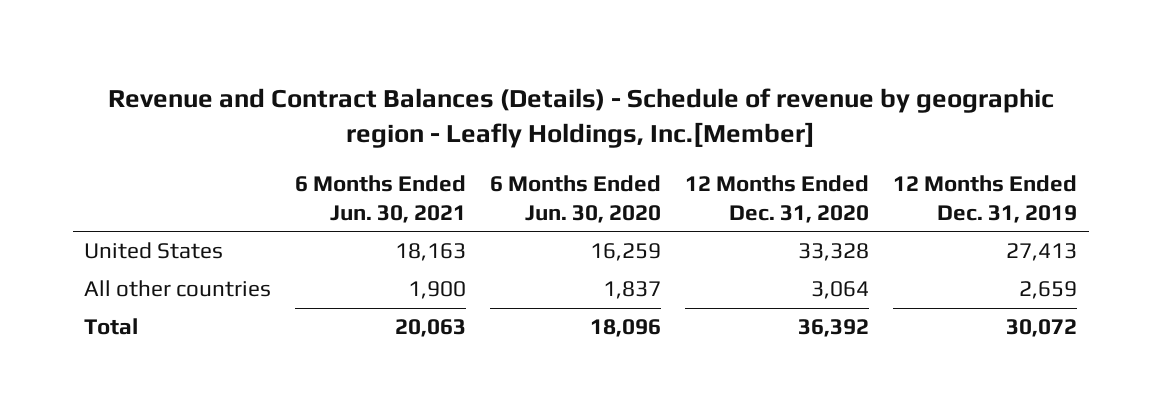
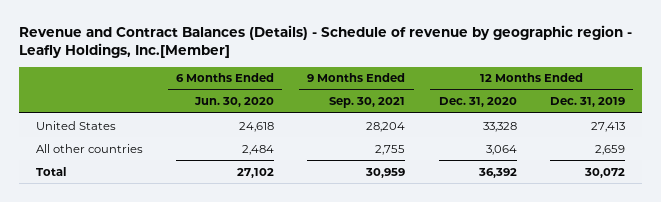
- | 6 Months Ended Jun. 30, 2021 | 6 Months Ended Jun. 30, 2020 | 12 Months Ended Dec. 31, 2020 | 12 Months Ended Dec. 31, 2019
+ | 6 Months Ended Jun. 30, 2020 | 9 Months Ended Sep. 30, 2021 | 12 Months Ended Dec. 31, 2020 | 12 Months Ended Dec. 31, 2019
- United States | 18,163 | 16,259 | 33,328 | 27,413
- All other countries | 1,900 | 1,837 | 3,064 | 2,659
- Total | 20,063 | 18,096 | 36,392 | 30,072
+ United States | 24,618 | 28,204 | 33,328 | 27,413
+ All other countries | 2,484 | 2,755 | 3,064 | 2,659
+ Total | 27,102 | 30,959 | 36,392 | 30,072

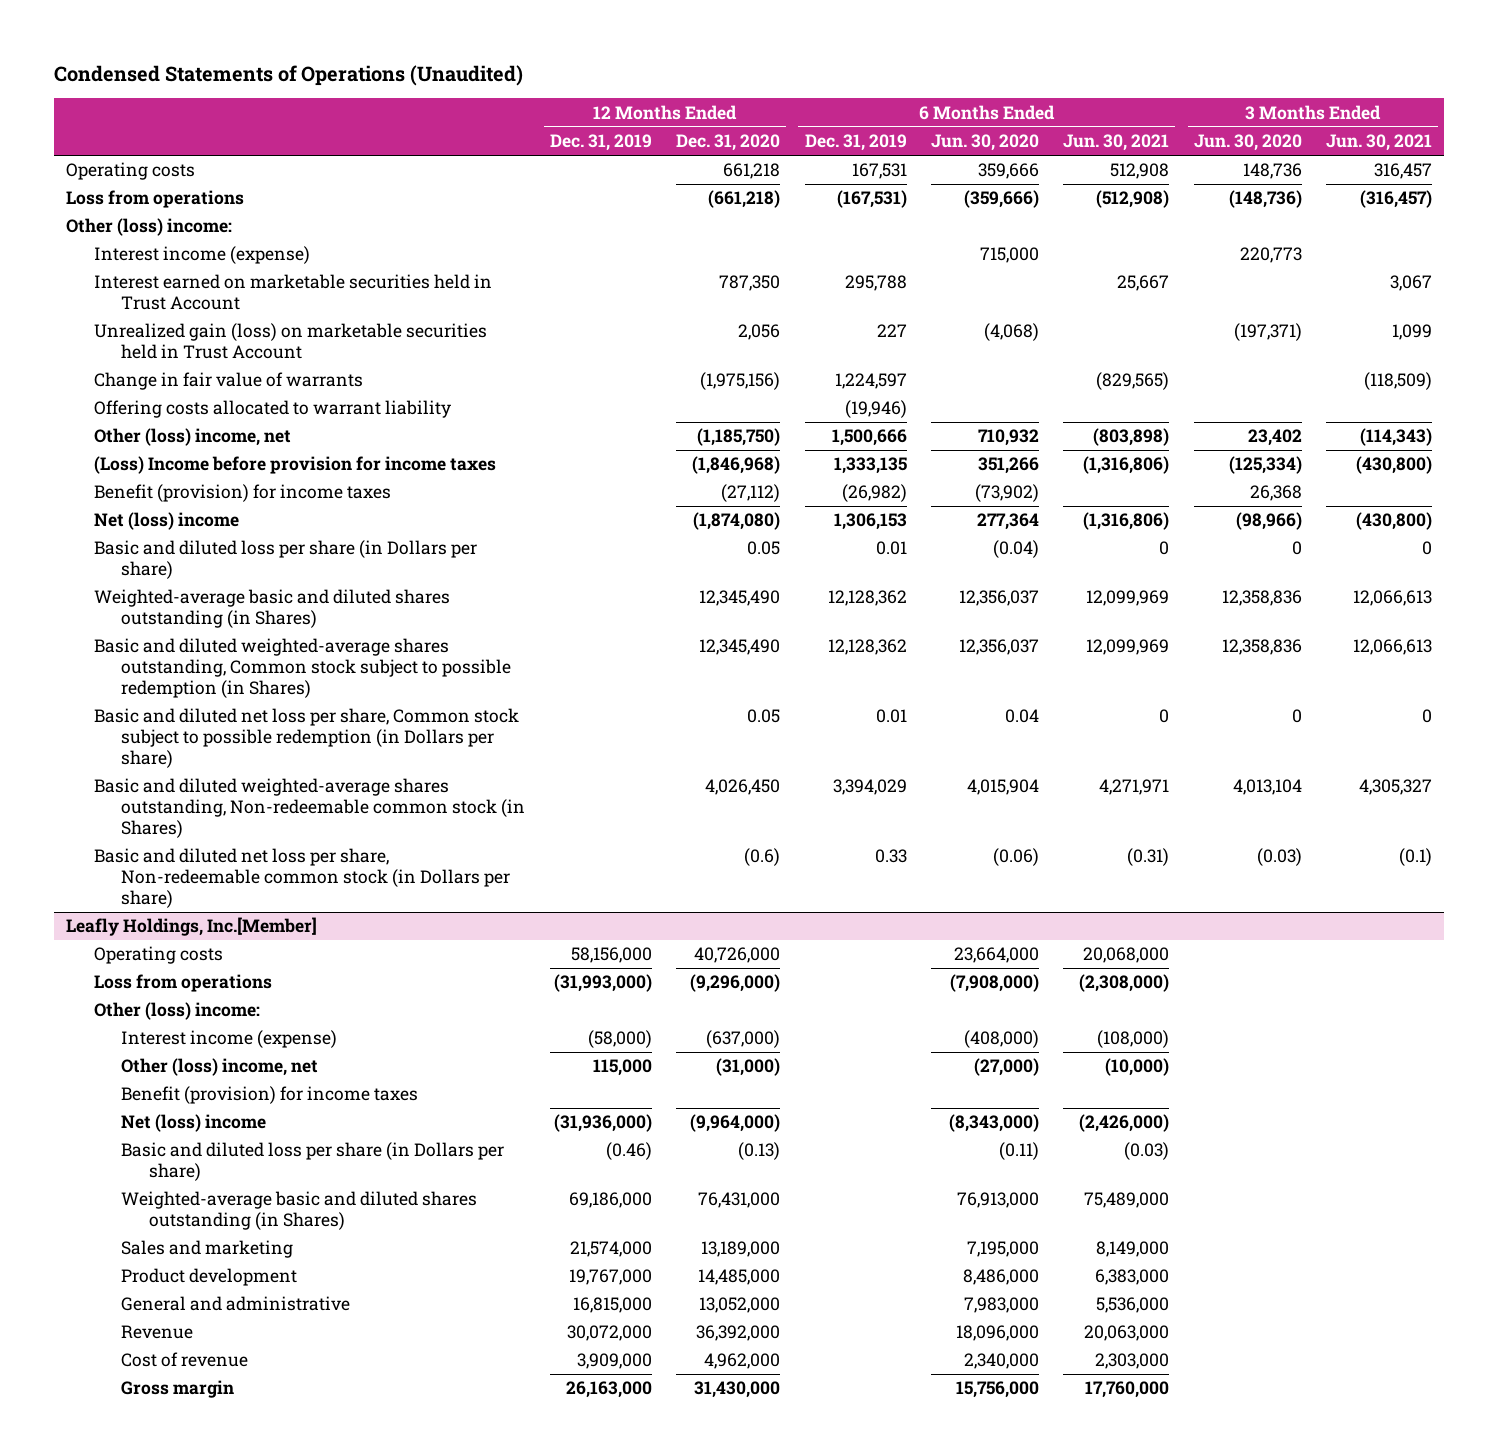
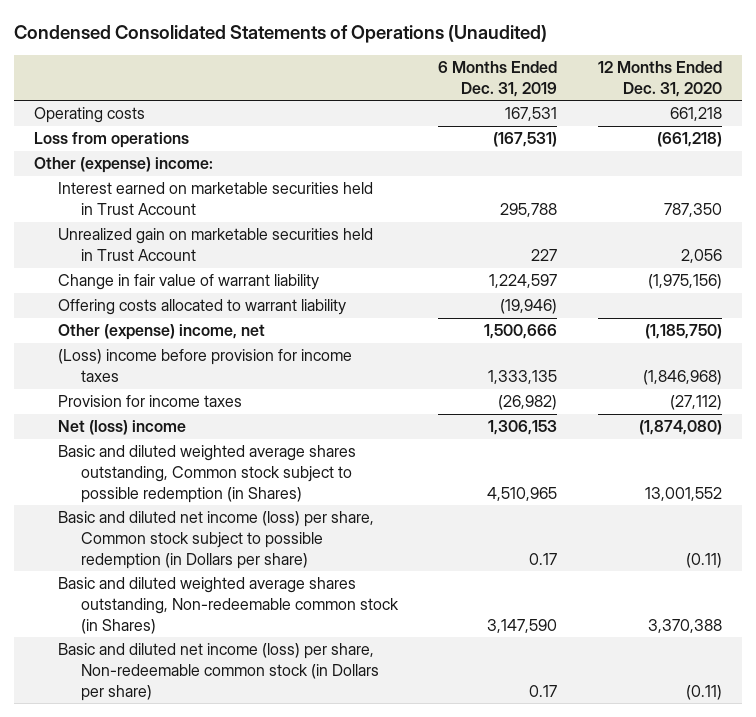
- Condensed Statements of Operations (Unaudited)
+ Condensed Consolidated Statements of Operations (Unaudited)
- | 12 Months Ended Dec. 31, 2019 | 12 Months Ended Dec. 31, 2020 | 6 Months Ended Dec. 31, 2019 | 6 Months Ended Jun. 30, 2020 | 6 Months Ended Jun. 30, 2021 | 3 Months Ended Jun. 30, 2020 | 3 Months Ended Jun. 30, 2021
+ | 6 Months Ended Dec. 31, 2019 | 12 Months Ended Dec. 31, 2020
- Other (loss) income:
- Interest income (expense) | | | | 715,000 | | 220,773 |
+ Other (expense) income:
- Unrealized gain (loss) on marketable securities held in Trust Account | | 2,056 | 227 | (4,068) | | (197,371) | 1,099
- Change in fair value of warrants | | (1,975,156) | 1,224,597 | | (829,565) | | (118,509)
+ Unrealized gain on marketable securities held in Trust Account | 227 | 2,056
+ Change in fair value of warrant liability | 1,224,597 | (1,975,156)
- Other (loss) income, net | | (1,185,750) | 1,500,666 | 710,932 | (803,898) | 23,402 | (114,343)
- (Loss) Income before provision for income taxes | | (1,846,968) | 1,333,135 | 351,266 | (1,316,806) | (125,334) | (430,800)
- Benefit (provision) for income taxes | | (27,112) | (26,982) | (73,902) | | 26,368 |
+ Other (expense) income, net | 1,500,666 | (1,185,750)
+ (Loss) income before provision for income taxes | 1,333,135 | (1,846,968)
+ Provision for income taxes | (26,982) | (27,112)
- Basic and diluted loss per share (in Dollars per share) | | 0.05 | 0.01 | (0.04) | 0 | 0 | 0
- Weighted-average basic and diluted shares outstanding (in Shares) | | 12,345,490 | 12,128,362 | 12,356,037 | 12,099,969 | 12,358,836 | 12,066,613
- Basic and diluted weighted-average shares outstanding, Common stock subject to possible redemption (in Shares) | | 12,345,490 | 12,128,362 | 12,356,037 | 12,099,969 | 12,358,836 | 12,066,613
- Basic and diluted net loss per share, Common stock subject to possible redemption (in Dollars per share) | | 0.05 | 0.01 | 0.04 | 0 | 0 | 0
- Basic and diluted weighted-average shares outstanding, Non-redeemable common stock (in Shares) | | 4,026,450 | 3,394,029 | 4,015,904 | 4,271,971 | 4,013,104 | 4,305,327
- Basic and diluted net loss per share, Non-redeemable common stock (in Dollars per share) | | (0.6) | 0.33 | (0.06) | (0.31) | (0.03) | (0.1)
- Leafly Holdings, Inc.[Member]
- Operating costs | 58,156,000 | 40,726,000 | | 23,664,000 | 20,068,000 | |
- Loss from operations | (31,993,000) | (9,296,000) | | (7,908,000) | (2,308,000) | |
- Other (loss) income:
- Interest income (expense) | (58,000) | (637,000) | | (408,000) | (108,000) | |
- Other (loss) income, net | 115,000 | (31,000) | | (27,000) | (10,000) | |
- Benefit (provision) for income taxes
- Net (loss) income | (31,936,000) | (9,964,000) | | (8,343,000) | (2,426,000) | |
- Basic and diluted loss per share (in Dollars per share) | (0.46) | (0.13) | | (0.11) | (0.03) | |
- Weighted-average basic and diluted shares outstanding (in Shares) | 69,186,000 | 76,431,000 | | 76,913,000 | 75,489,000 | |
- Sales and marketing | 21,574,000 | 13,189,000 | | 7,195,000 | 8,149,000 | |
- Product development | 19,767,000 | 14,485,000 | | 8,486,000 | 6,383,000 | |
- General and administrative | 16,815,000 | 13,052,000 | | 7,983,000 | 5,536,000 | |
- Revenue | 30,072,000 | 36,392,000 | | 18,096,000 | 20,063,000 | |
- Cost of revenue | 3,909,000 | 4,962,000 | | 2,340,000 | 2,303,000 | |
- Gross margin | 26,163,000 | 31,430,000 | | 15,756,000 | 17,760,000 | |
+ Basic and diluted weighted average shares outstanding, Common stock subject to possible redemption (in Shares) | 4,510,965 | 13,001,552
+ Basic and diluted net income (loss) per share, Common stock subject to possible redemption (in Dollars per share) | 0.17 | (0.11)
+ Basic and diluted weighted average shares outstanding, Non-redeemable common stock (in Shares) | 3,147,590 | 3,370,388
+ Basic and diluted net income (loss) per share, Non-redeemable common stock (in Dollars per share) | 0.17 | (0.11)

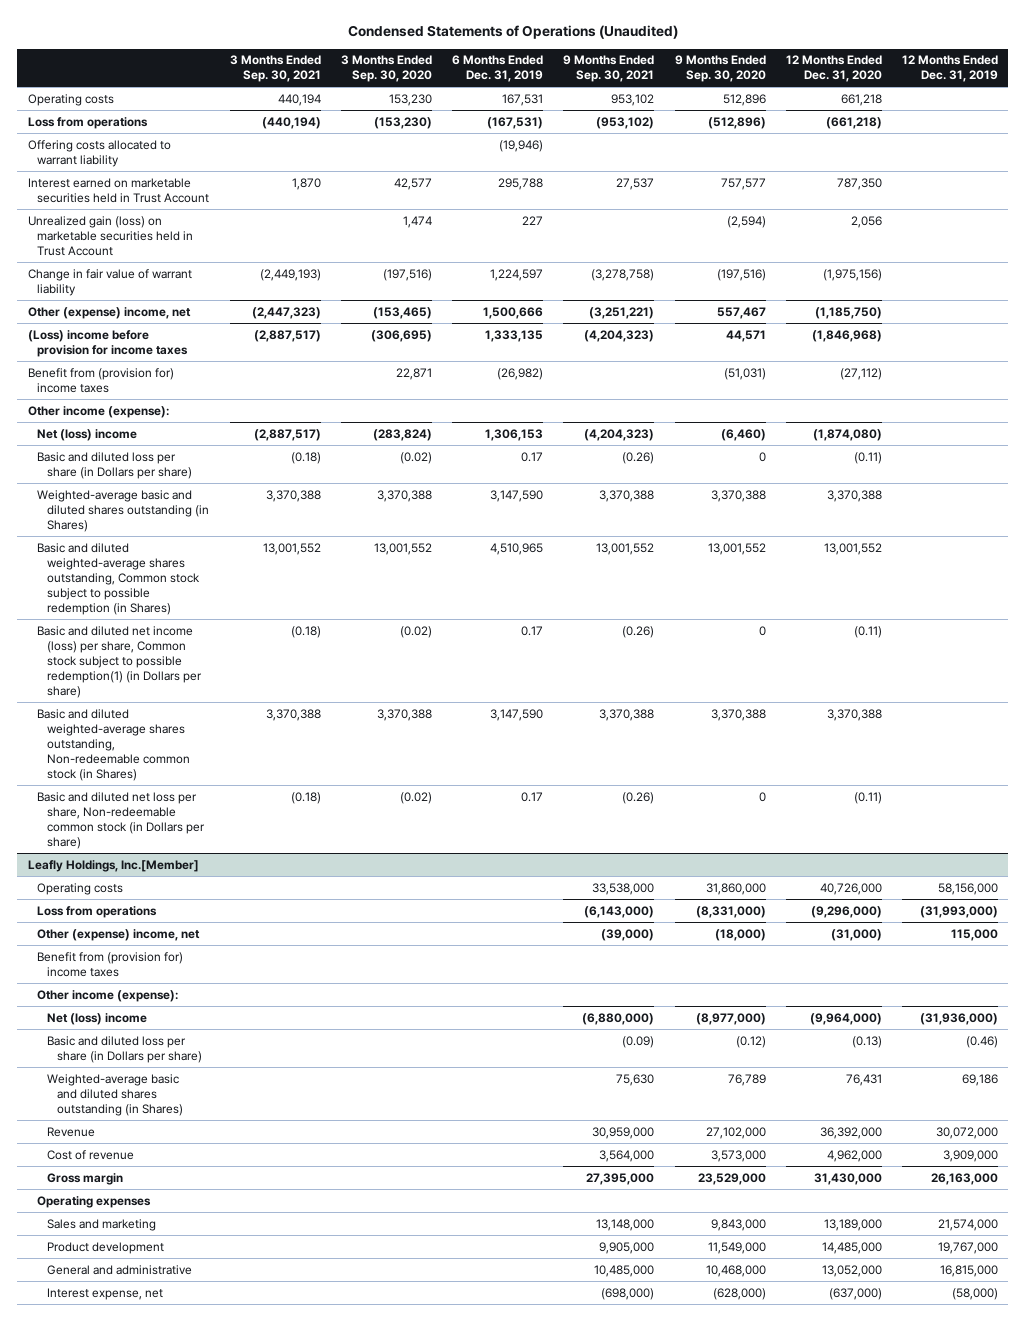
- Condensed Consolidated Statements of Operations (Unaudited)
+ Condensed Statements of Operations (Unaudited)
- | 6 Months Ended Dec. 31, 2019 | 12 Months Ended Dec. 31, 2020
+ | 3 Months Ended Sep. 30, 2021 | 3 Months Ended Sep. 30, 2020 | 6 Months Ended Dec. 31, 2019 | 9 Months Ended Sep. 30, 2021 | 9 Months Ended Sep. 30, 2020 | 12 Months Ended Dec. 31, 2020 | 12 Months Ended Dec. 31, 2019
- Other (expense) income:
moved up: Offering costs allocated to warrant liability | | | (19,946) | | | |
- Unrealized gain on marketable securities held in Trust Account | 227 | 2,056
+ Unrealized gain (loss) on marketable securities held in Trust Account | | 1,474 | 227 | | (2,594) | 2,056 |
- Provision for income taxes | (26,982) | (27,112)
+ Benefit from (provision for) income taxes | | 22,871 | (26,982) | | (51,031) | (27,112) |
+ Other income (expense):
- Basic and diluted weighted average shares outstanding, Common stock subject to possible redemption (in Shares) | 4,510,965 | 13,001,552
- Basic and diluted net income (loss) per share, Common stock subject to possible redemption (in Dollars per share) | 0.17 | (0.11)
- Basic and diluted weighted average shares outstanding, Non-redeemable common stock (in Shares) | 3,147,590 | 3,370,388
- Basic and diluted net income (loss) per share, Non-redeemable common stock (in Dollars per share) | 0.17 | (0.11)
+ Basic and diluted loss per share (in Dollars per share) | (0.18) | (0.02) | 0.17 | (0.26) | 0 | (0.11) |
+ Weighted-average basic and diluted shares outstanding (in Shares) | 3,370,388 | 3,370,388 | 3,147,590 | 3,370,388 | 3,370,388 | 3,370,388 |
+ Basic and diluted weighted-average shares outstanding, Common stock subject to possible redemption (in Shares) | 13,001,552 | 13,001,552 | 4,510,965 | 13,001,552 | 13,001,552 | 13,001,552 |
+ Basic and diluted net income (loss) per share, Common stock subject to possible redemption(1) (in Dollars per share) | (0.18) | (0.02) | 0.17 | (0.26) | 0 | (0.11) |
+ Basic and diluted weighted-average shares outstanding, Non-redeemable common stock (in Shares) | 3,370,388 | 3,370,388 | 3,147,590 | 3,370,388 | 3,370,388 | 3,370,388 |
+ Basic and diluted net loss per share, Non-redeemable common stock (in Dollars per share) | (0.18) | (0.02) | 0.17 | (0.26) | 0 | (0.11) |
+ Leafly Holdings, Inc.[Member]
+ Operating costs | | | | 33,538,000 | 31,860,000 | 40,726,000 | 58,156,000
+ Loss from operations | | | | (6,143,000) | (8,331,000) | (9,296,000) | (31,993,000)
+ Other (expense) income, net | | | | (39,000) | (18,000) | (31,000) | 115,000
+ Benefit from (provision for) income taxes
+ Other income (expense):
+ Net (loss) income | | | | (6,880,000) | (8,977,000) | (9,964,000) | (31,936,000)
+ Basic and diluted loss per share (in Dollars per share) | | | | (0.09) | (0.12) | (0.13) | (0.46)
+ Weighted-average basic and diluted shares outstanding (in Shares) | | | | 75,630 | 76,789 | 76,431 | 69,186
+ Revenue | | | | 30,959,000 | 27,102,000 | 36,392,000 | 30,072,000
+ Cost of revenue | | | | 3,564,000 | 3,573,000 | 4,962,000 | 3,909,000
+ Gross margin | | | | 27,395,000 | 23,529,000 | 31,430,000 | 26,163,000
+ Operating expenses
+ Sales and marketing | | | | 13,148,000 | 9,843,000 | 13,189,000 | 21,574,000
+ Product development | | | | 9,905,000 | 11,549,000 | 14,485,000 | 19,767,000
+ General and administrative | | | | 10,485,000 | 10,468,000 | 13,052,000 | 16,815,000
+ Interest expense, net | | | | (698,000) | (628,000) | (637,000) | (58,000)

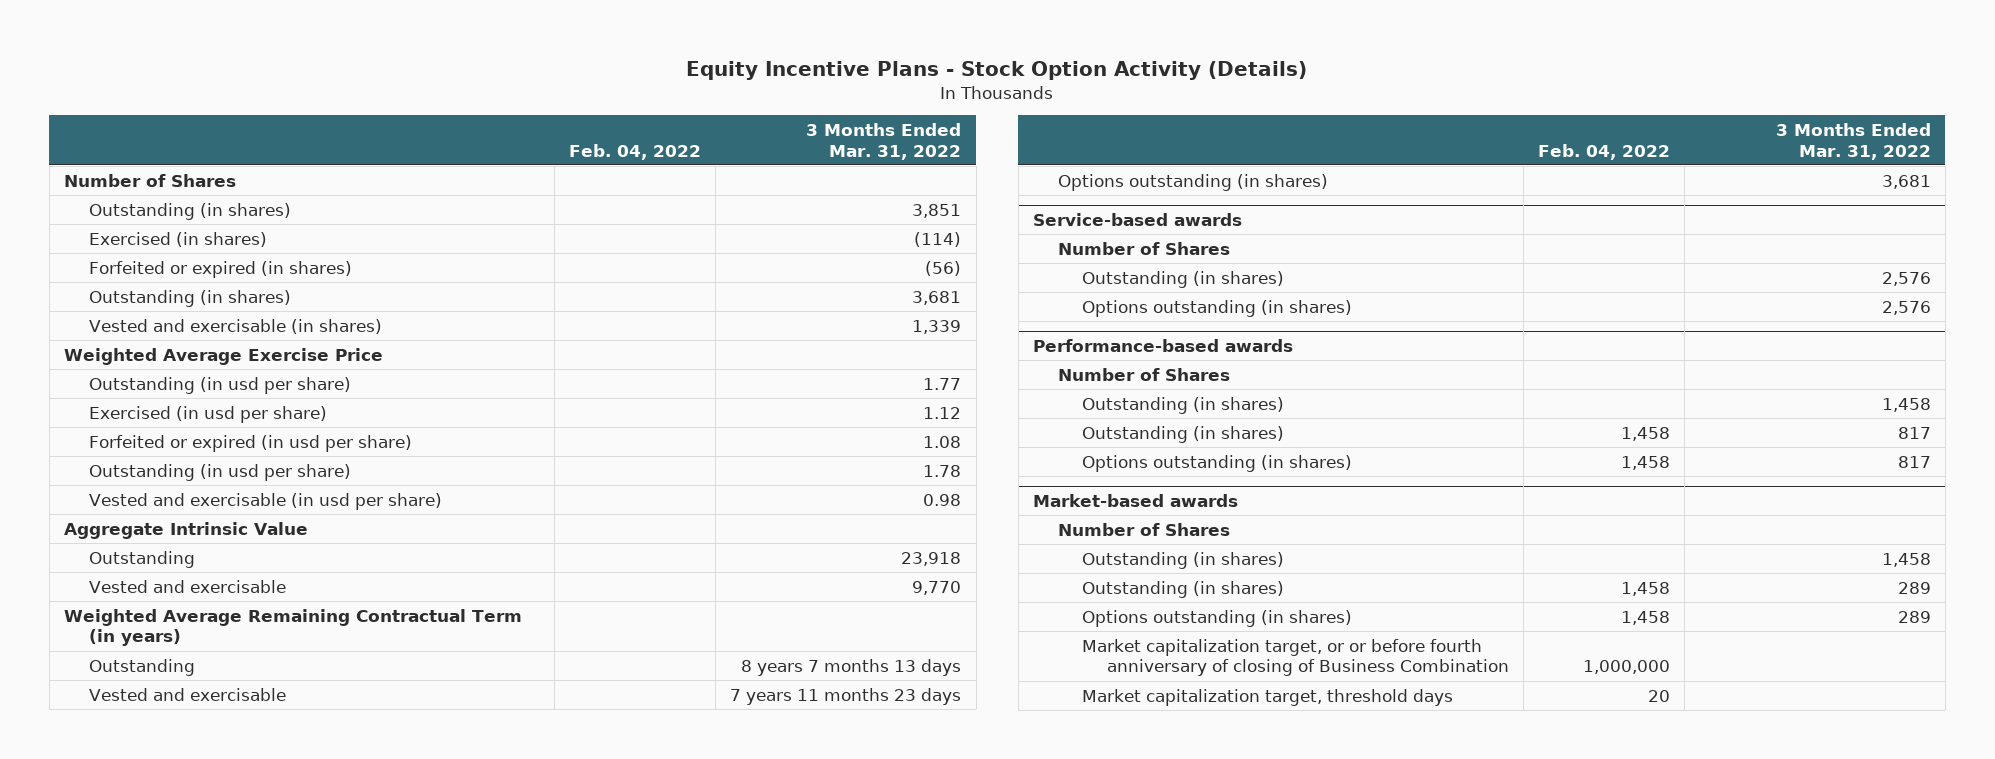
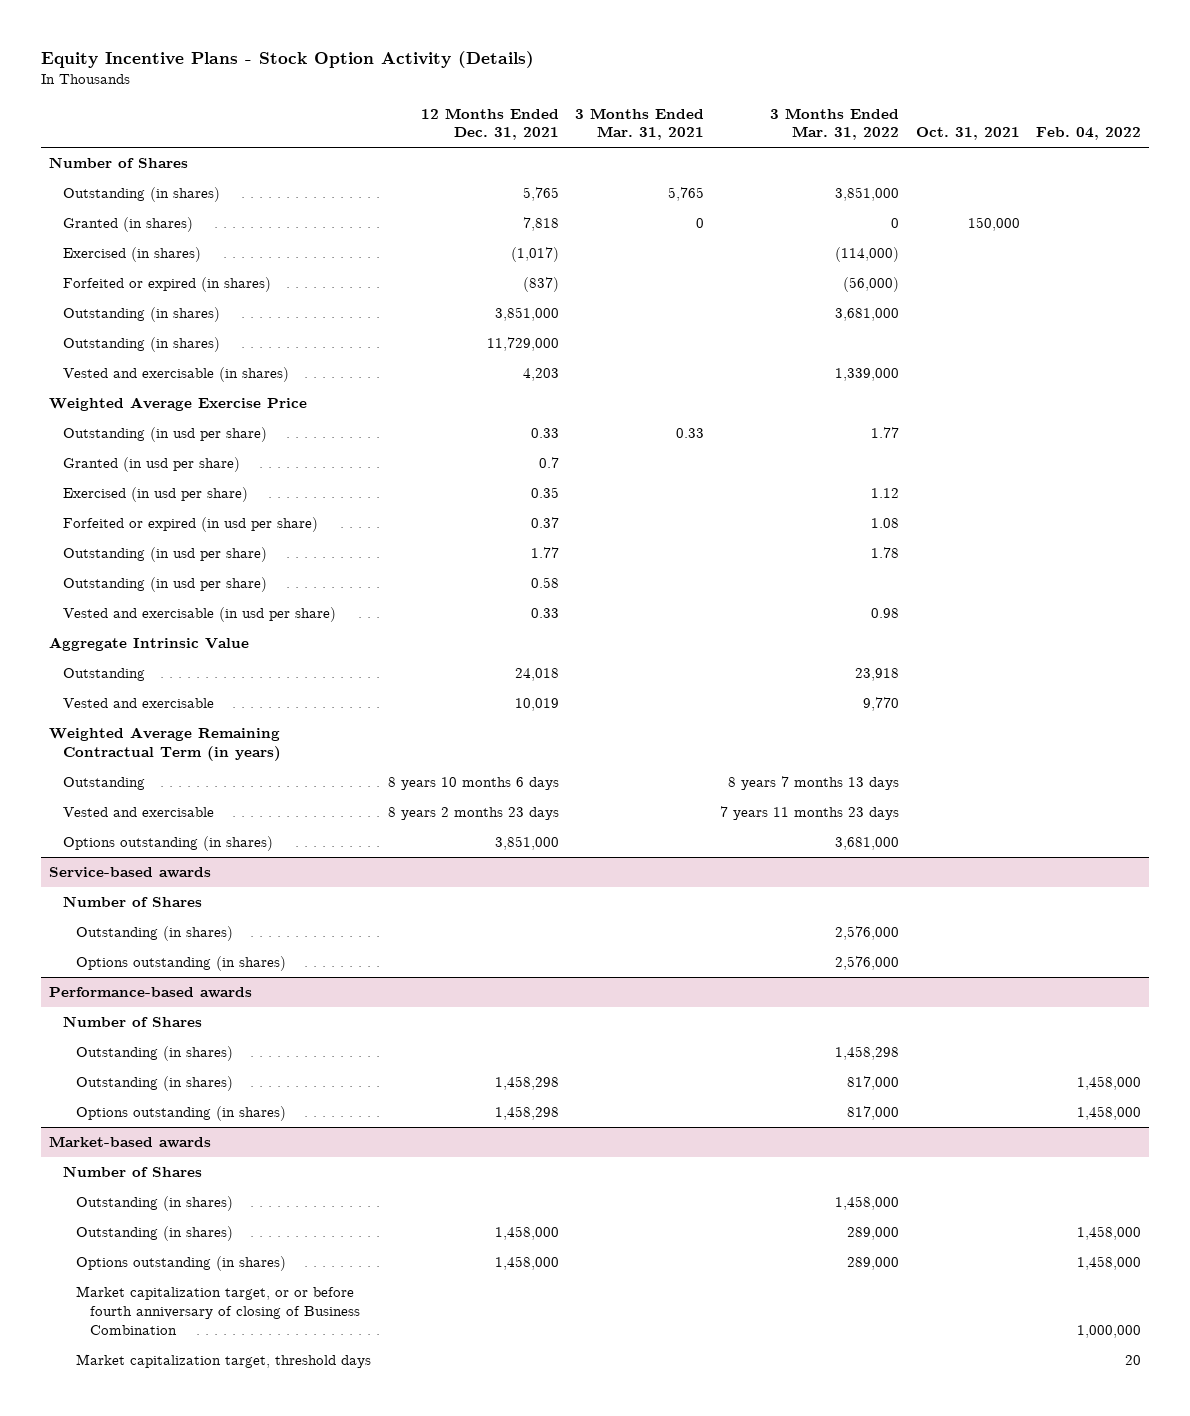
- | Feb. 04, 2022 | 3 Months Ended Mar. 31, 2022
+ | 12 Months Ended Dec. 31, 2021 | 3 Months Ended Mar. 31, 2021 | 3 Months Ended Mar. 31, 2022 | Oct. 31, 2021 | Feb. 04, 2022
- Outstanding (in shares) | | 3,851
- Exercised (in shares) | | (114)
- Forfeited or expired (in shares) | | (56)
- Outstanding (in shares) | | 3,681
- Vested and exercisable (in shares) | | 1,339
+ Outstanding (in shares) | 5,765 | 5,765 | 3,851,000 | |
+ Granted (in shares) | 7,818 | 0 | 0 | 150,000 |
+ Exercised (in shares) | (1,017) | | (114,000) | |
+ Forfeited or expired (in shares) | (837) | | (56,000) | |
+ Outstanding (in shares) | 3,851,000 | | 3,681,000 | |
+ Outstanding (in shares) | 11,729,000 | | | |
+ Vested and exercisable (in shares) | 4,203 | | 1,339,000 | |
+ Granted (in usd per share) | 0.7 | | | |
+ Outstanding (in usd per share) | 0.58 | | | |
- Options outstanding (in shares) | | 3,681
+ Options outstanding (in shares) | 3,851,000 | | 3,681,000 | |
@ Service-based awards
- Outstanding (in shares) | | 2,576
- Options outstanding (in shares) | | 2,576
+ Outstanding (in shares) | | | 2,576,000 | |
+ Options outstanding (in shares) | | | 2,576,000 | |
@ Performance-based awards
- Outstanding (in shares) | | 1,458
- Outstanding (in shares) | 1,458 | 817
- Options outstanding (in shares) | 1,458 | 817
+ Outstanding (in shares) | | | 1,458,298 | |
+ Outstanding (in shares) | 1,458,298 | | 817,000 | | 1,458,000
+ Options outstanding (in shares) | 1,458,298 | | 817,000 | | 1,458,000
@ Market-based awards
- Outstanding (in shares) | | 1,458
- Outstanding (in shares) | 1,458 | 289
- Options outstanding (in shares) | 1,458 | 289
+ Outstanding (in shares) | | | 1,458,000 | |
+ Outstanding (in shares) | 1,458,000 | | 289,000 | | 1,458,000
+ Options outstanding (in shares) | 1,458,000 | | 289,000 | | 1,458,000

